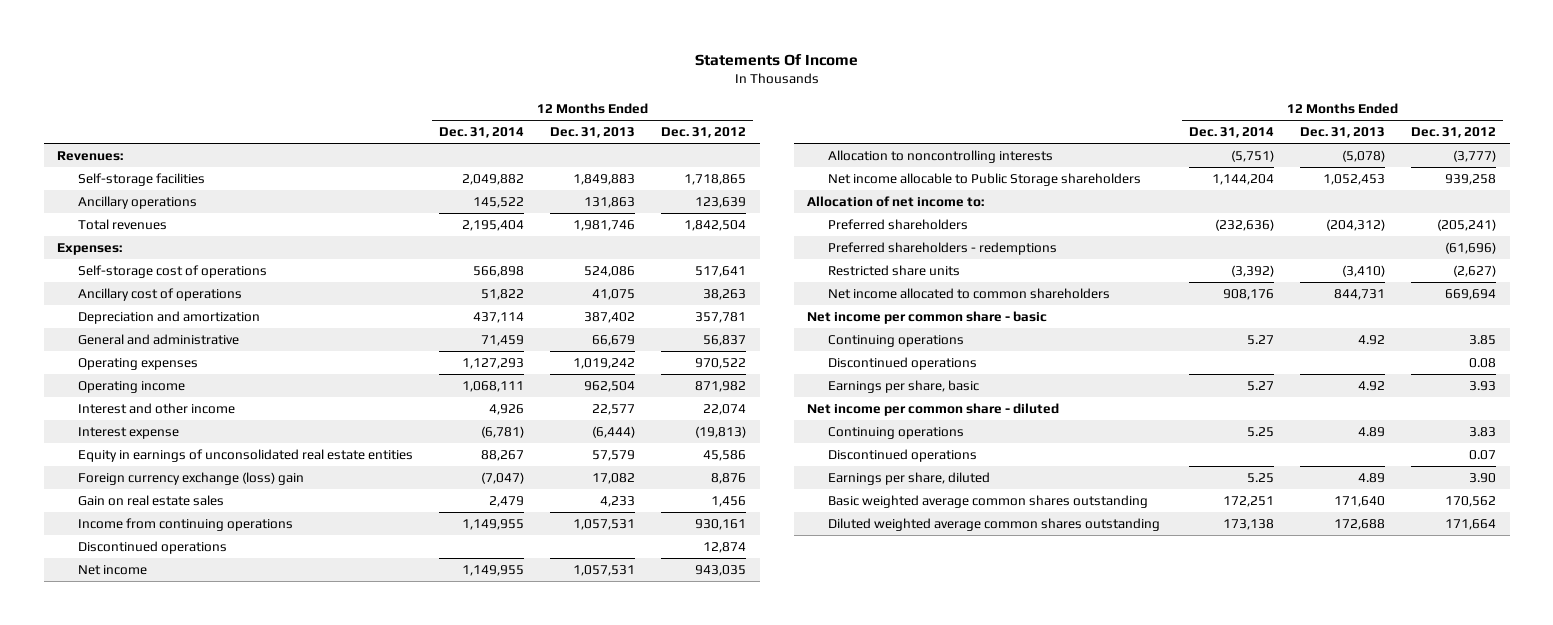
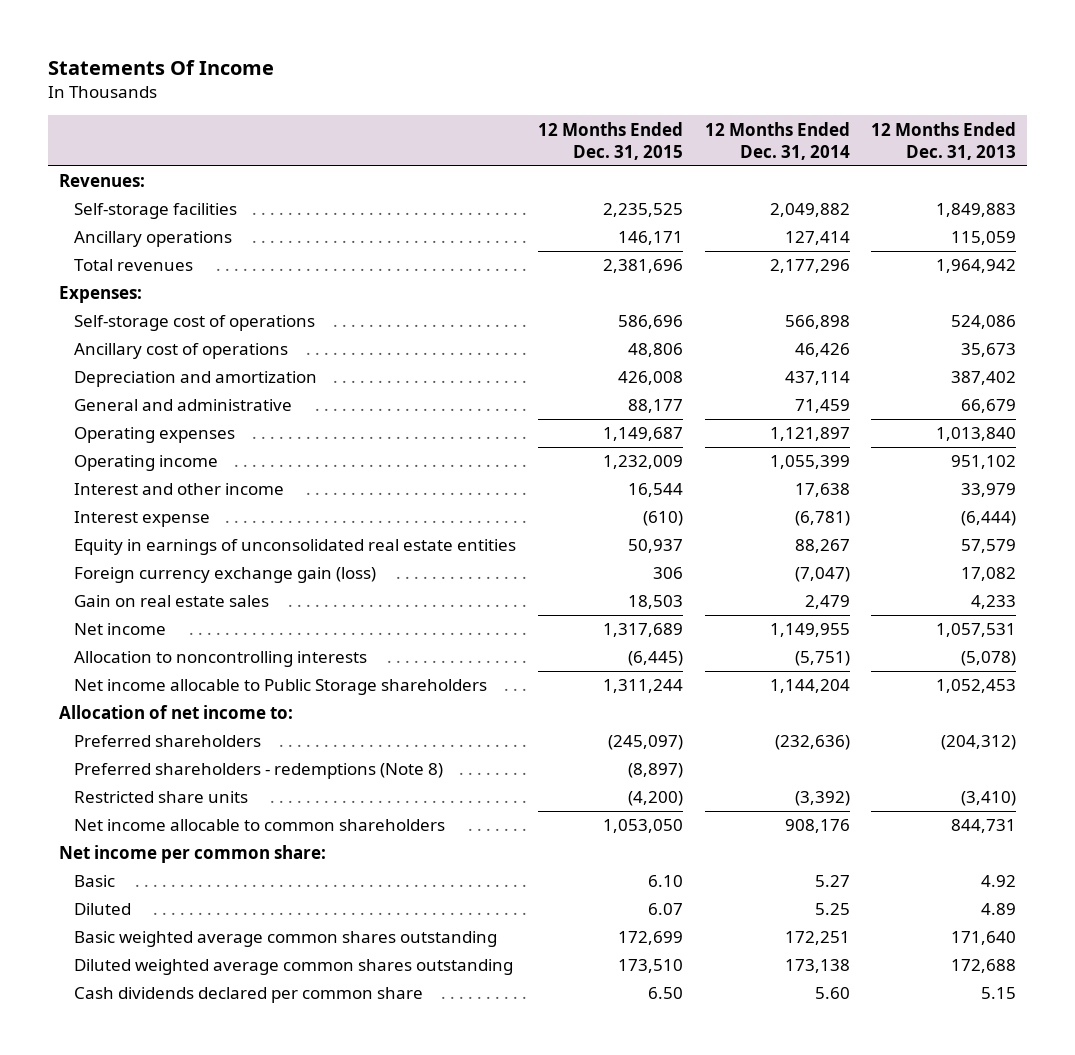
- | 12 Months Ended Dec. 31, 2014 | 12 Months Ended Dec. 31, 2013 | 12 Months Ended Dec. 31, 2012
+ | 12 Months Ended Dec. 31, 2015 | 12 Months Ended Dec. 31, 2014 | 12 Months Ended Dec. 31, 2013
- Ancillary operations | 145,522 | 131,863 | 123,639
- Total revenues | 2,195,404 | 1,981,746 | 1,842,504
+ Ancillary operations | 146,171 | 127,414 | 115,059
+ Total revenues | 2,381,696 | 2,177,296 | 1,964,942
- Ancillary cost of operations | 51,822 | 41,075 | 38,263
+ Ancillary cost of operations | 48,806 | 46,426 | 35,673
- Operating expenses | 1,127,293 | 1,019,242 | 970,522
- Operating income | 1,068,111 | 962,504 | 871,982
- Interest and other income | 4,926 | 22,577 | 22,074
+ Operating expenses | 1,149,687 | 1,121,897 | 1,013,840
+ Operating income | 1,232,009 | 1,055,399 | 951,102
+ Interest and other income | 16,544 | 17,638 | 33,979
- Foreign currency exchange (loss) gain | (7,047) | 17,082 | 8,876
+ Foreign currency exchange gain (loss) | 306 | (7,047) | 17,082
- Income from continuing operations | 1,149,955 | 1,057,531 | 930,161
- Discontinued operations | | | 12,874
- Preferred shareholders - redemptions | | | (61,696)
+ Preferred shareholders - redemptions (Note 8) | (8,897) | |
- Net income allocated to common shareholders | 908,176 | 844,731 | 669,694
- Net income per common share - basic
- Continuing operations | 5.27 | 4.92 | 3.85
- Discontinued operations | | | 0.08
- Earnings per share, basic | 5.27 | 4.92 | 3.93
- Net income per common share - diluted
- Continuing operations | 5.25 | 4.89 | 3.83
- Discontinued operations | | | 0.07
- Earnings per share, diluted | 5.25 | 4.89 | 3.90
+ Net income allocable to common shareholders | 1,053,050 | 908,176 | 844,731
+ Net income per common share:
+ Basic | 6.10 | 5.27 | 4.92
+ Diluted | 6.07 | 5.25 | 4.89
+ Cash dividends declared per common share | 6.50 | 5.60 | 5.15

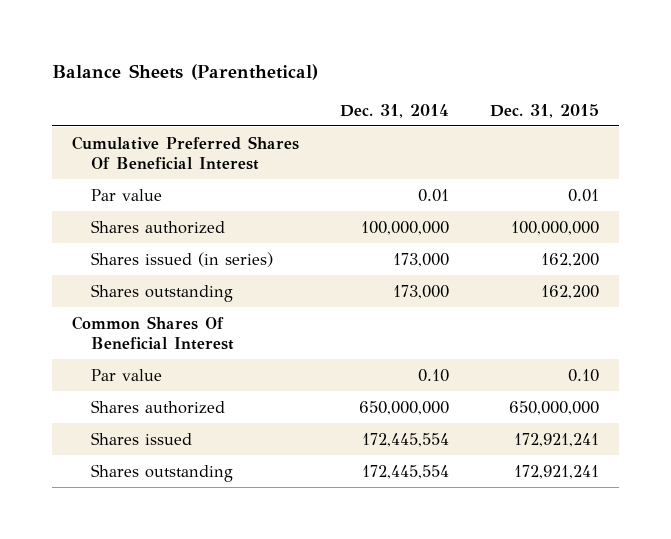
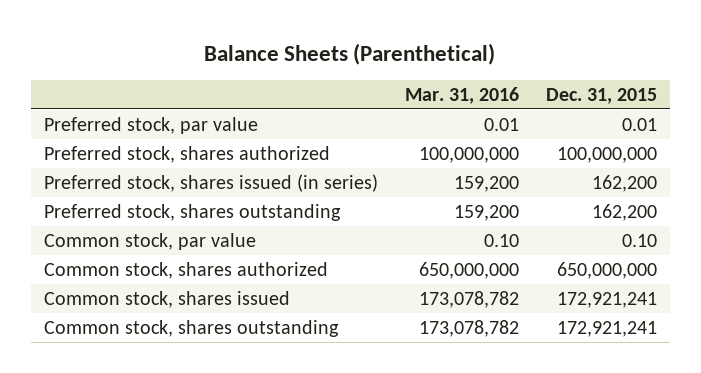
- | Dec. 31, 2014 | Dec. 31, 2015
+ | Mar. 31, 2016 | Dec. 31, 2015
- Cumulative Preferred Shares Of Beneficial Interest
- Par value | 0.01 | 0.01
- Shares authorized | 100,000,000 | 100,000,000
- Shares issued (in series) | 173,000 | 162,200
- Shares outstanding | 173,000 | 162,200
- Common Shares Of Beneficial Interest
- Par value | 0.10 | 0.10
- Shares authorized | 650,000,000 | 650,000,000
- Shares issued | 172,445,554 | 172,921,241
- Shares outstanding | 172,445,554 | 172,921,241
+ Preferred stock, par value | 0.01 | 0.01
+ Preferred stock, shares authorized | 100,000,000 | 100,000,000
+ Preferred stock, shares issued (in series) | 159,200 | 162,200
+ Preferred stock, shares outstanding | 159,200 | 162,200
+ Common stock, par value | 0.10 | 0.10
+ Common stock, shares authorized | 650,000,000 | 650,000,000
+ Common stock, shares issued | 173,078,782 | 172,921,241
+ Common stock, shares outstanding | 173,078,782 | 172,921,241

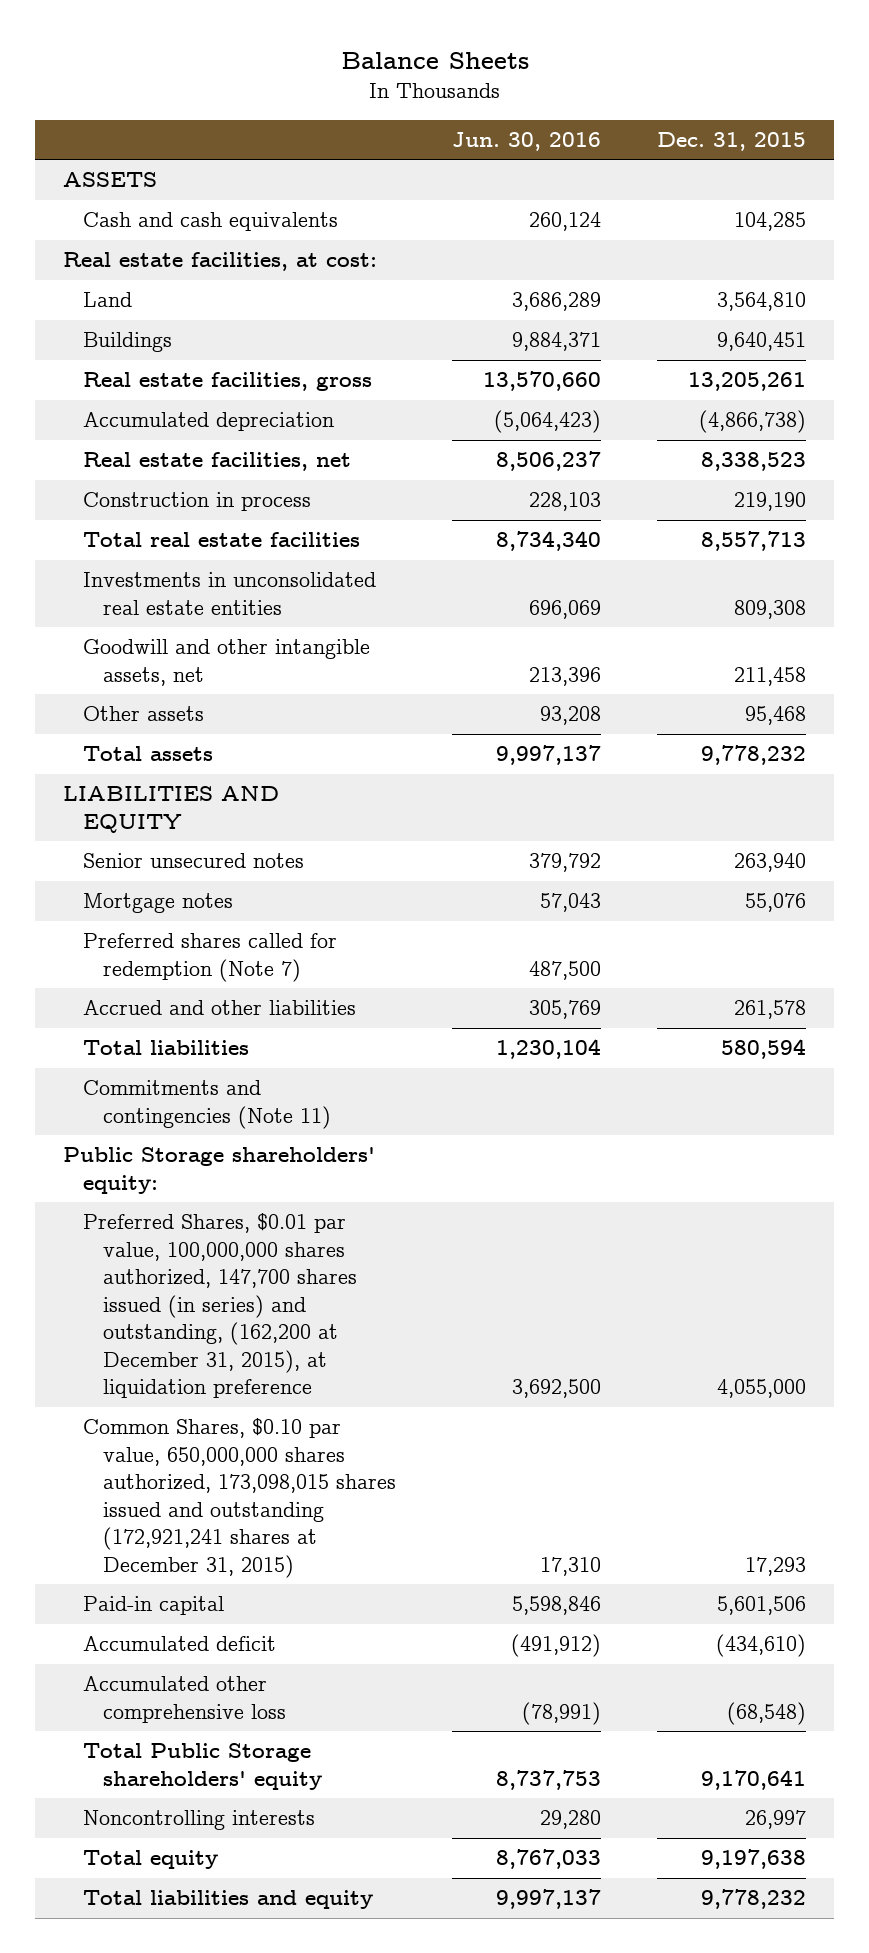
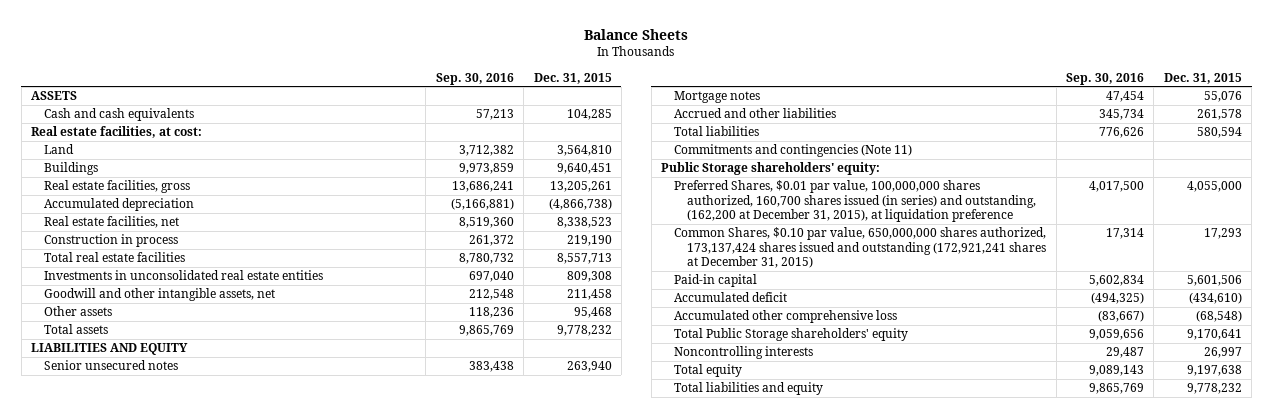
- | Jun. 30, 2016 | Dec. 31, 2015
+ | Sep. 30, 2016 | Dec. 31, 2015
- Preferred shares called for redemption (Note 7) | 487,500 |
- Preferred Shares, $0.01 par value, 100,000,000 shares authorized, 147,700 shares issued (in series) and outstanding, (162,200 at December 31, 2015), at liquidation preference | 3,692,500 | 4,055,000
- Common Shares, $0.10 par value, 650,000,000 shares authorized, 173,098,015 shares issued and outstanding (172,921,241 shares at December 31, 2015) | 17,310 | 17,293
+ Preferred Shares, $0.01 par value, 100,000,000 shares authorized, 160,700 shares issued (in series) and outstanding, (162,200 at December 31, 2015), at liquidation preference | 4,017,500 | 4,055,000
+ Common Shares, $0.10 par value, 650,000,000 shares authorized, 173,137,424 shares issued and outstanding (172,921,241 shares at December 31, 2015) | 17,314 | 17,293

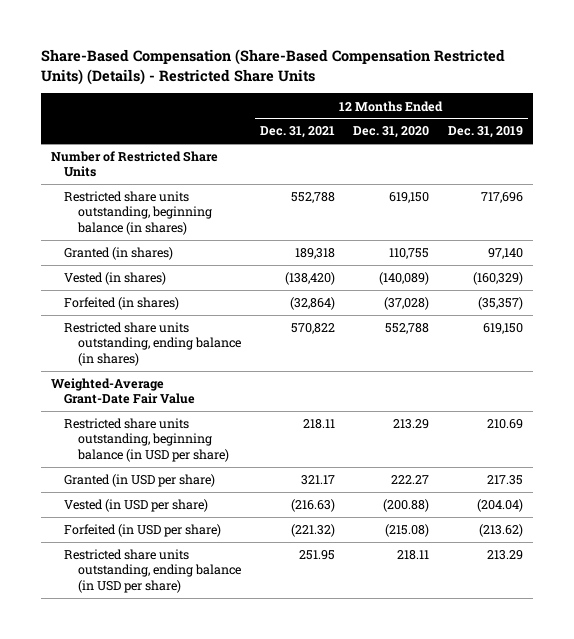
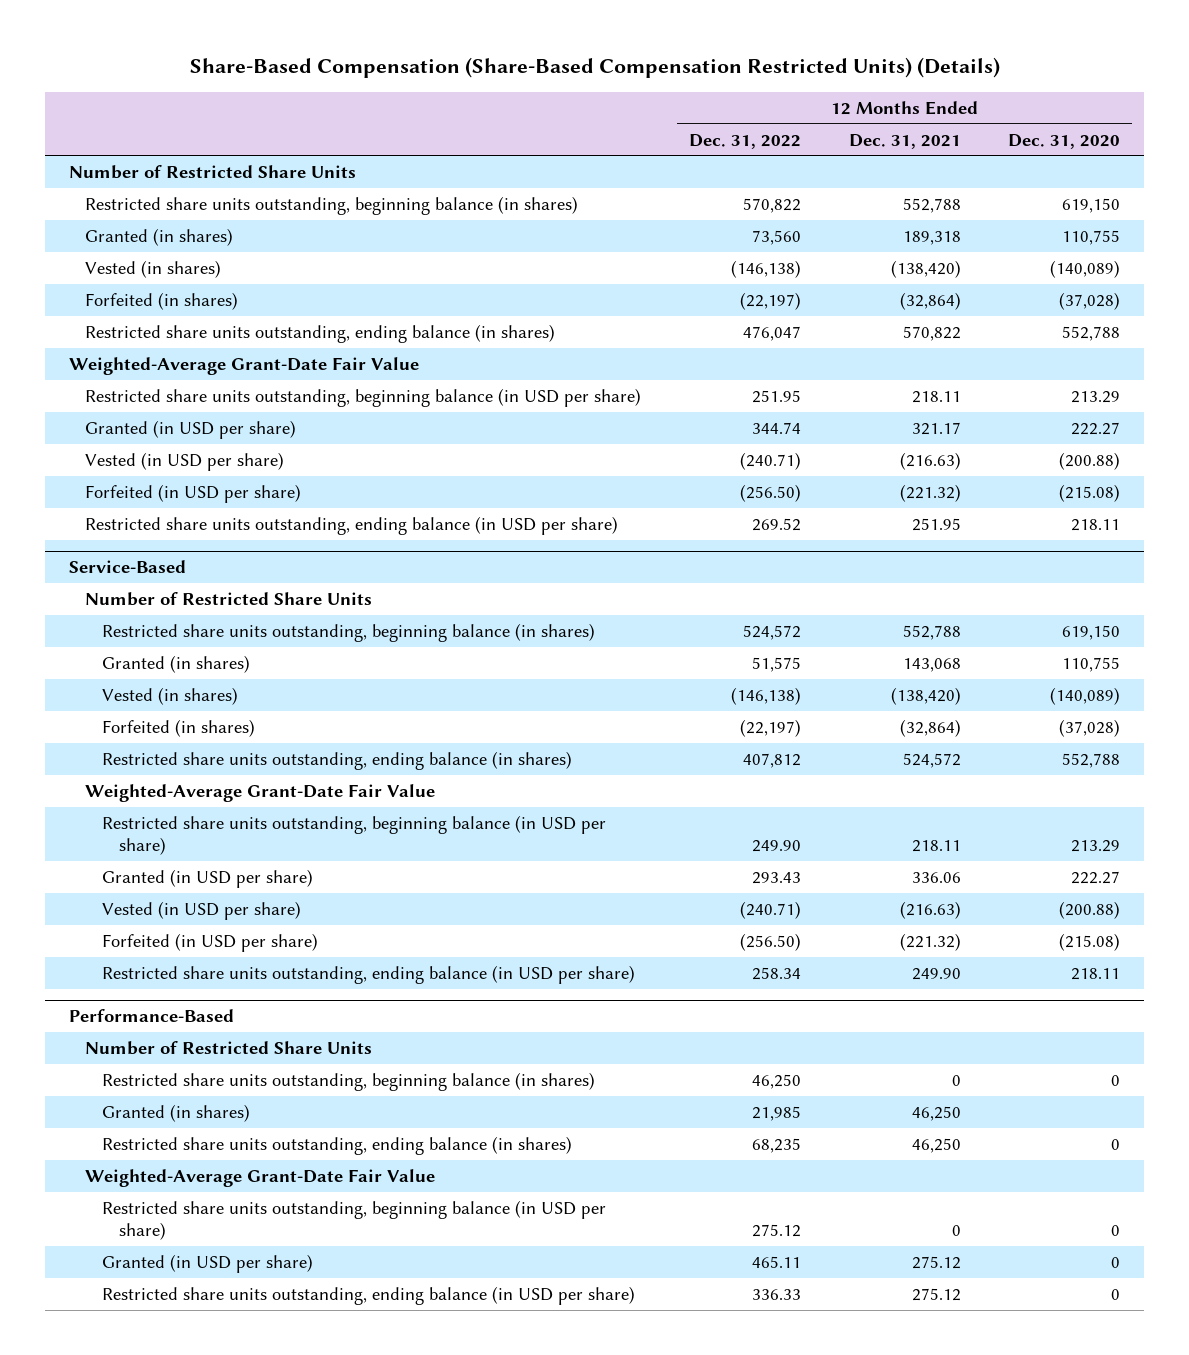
- Share-Based Compensation (Share-Based Compensation Restricted Units) (Details) - Restricted Share Units
+ Share-Based Compensation (Share-Based Compensation Restricted Units) (Details)
- | 12 Months Ended Dec. 31, 2021 | 12 Months Ended Dec. 31, 2020 | 12 Months Ended Dec. 31, 2019
+ | 12 Months Ended Dec. 31, 2022 | 12 Months Ended Dec. 31, 2021 | 12 Months Ended Dec. 31, 2020
+ Service-Based
+ Number of Restricted Share Units
+ Restricted share units outstanding, beginning balance (in shares) | 524,572 | 552,788 | 619,150
+ Granted (in shares) | 51,575 | 143,068 | 110,755
+ Vested (in shares) | (146,138) | (138,420) | (140,089)
+ Forfeited (in shares) | (22,197) | (32,864) | (37,028)
+ Restricted share units outstanding, ending balance (in shares) | 407,812 | 524,572 | 552,788
+ Weighted-Average Grant-Date Fair Value
+ Restricted share units outstanding, beginning balance (in USD per share) | 249.90 | 218.11 | 213.29
+ Granted (in USD per share) | 293.43 | 336.06 | 222.27
+ Vested (in USD per share) | (240.71) | (216.63) | (200.88)
+ Forfeited (in USD per share) | (256.50) | (221.32) | (215.08)
+ Restricted share units outstanding, ending balance (in USD per share) | 258.34 | 249.90 | 218.11
+ Performance-Based
+ Number of Restricted Share Units
+ Restricted share units outstanding, beginning balance (in shares) | 46,250 | 0 | 0
+ Granted (in shares) | 21,985 | 46,250 |
+ Restricted share units outstanding, ending balance (in shares) | 68,235 | 46,250 | 0
+ Weighted-Average Grant-Date Fair Value
+ Restricted share units outstanding, beginning balance (in USD per share) | 275.12 | 0 | 0
+ Granted (in USD per share) | 465.11 | 275.12 | 0
+ Restricted share units outstanding, ending balance (in USD per share) | 336.33 | 275.12 | 0

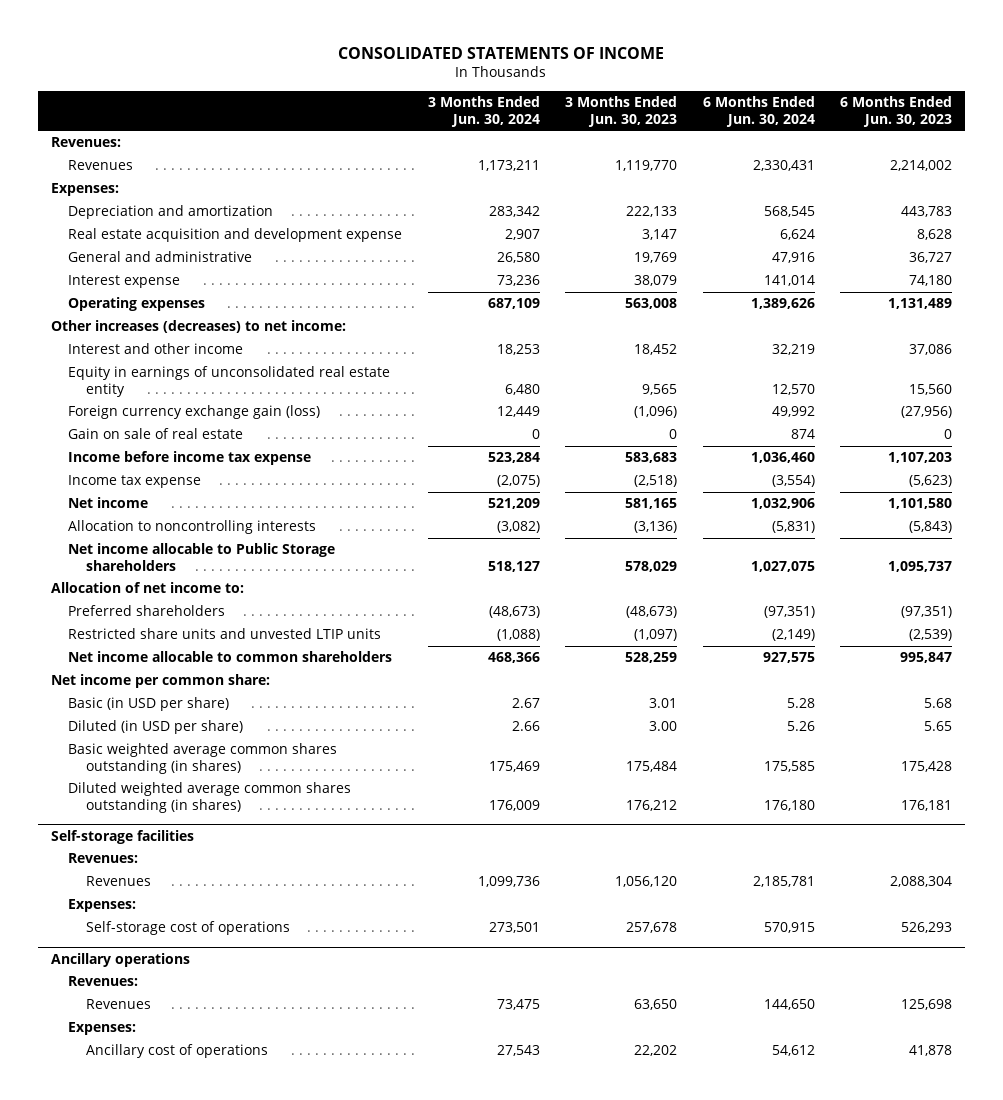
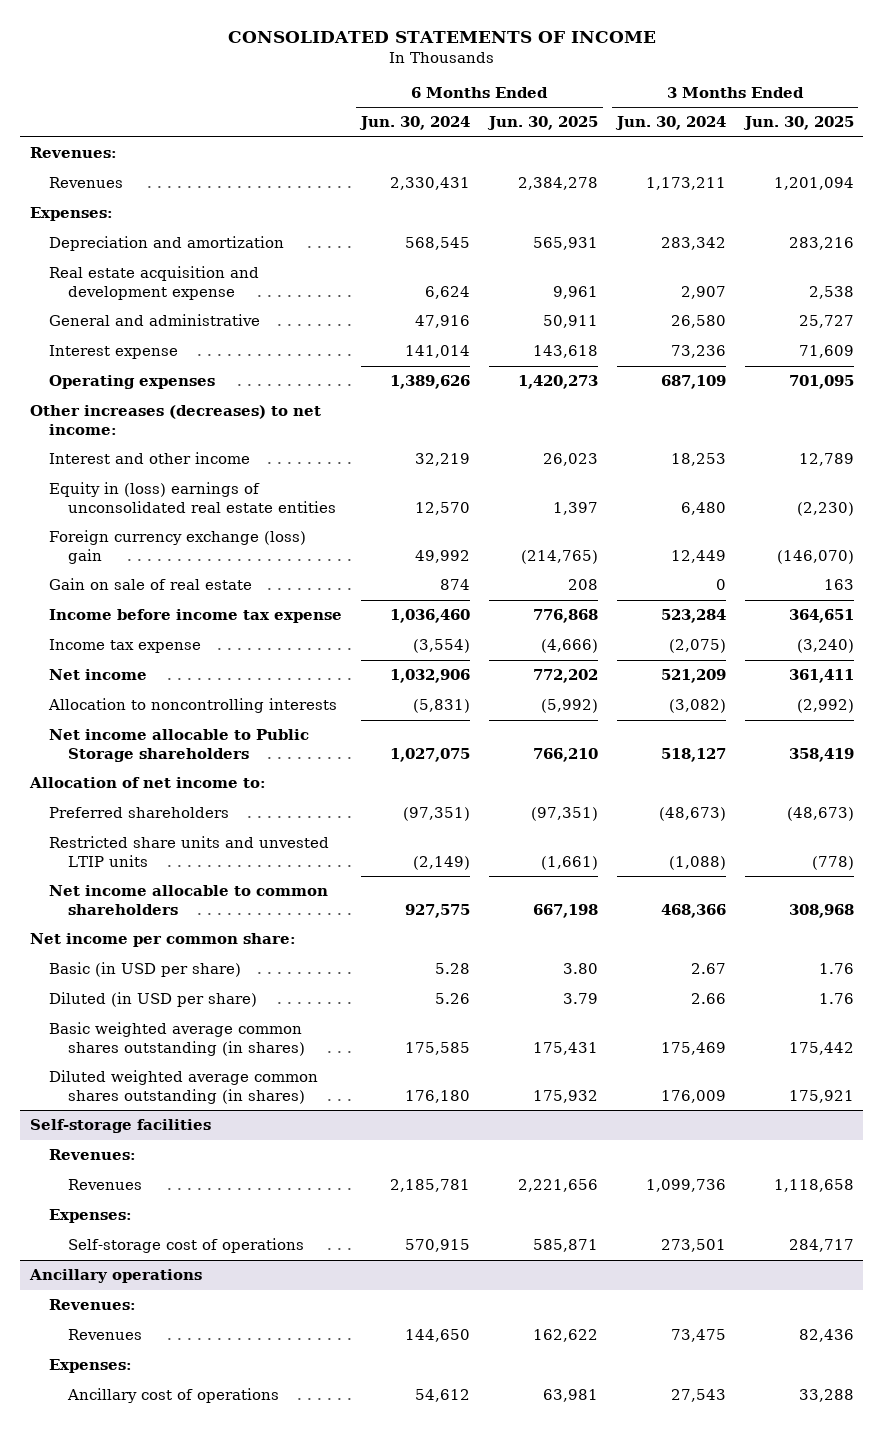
- | 3 Months Ended Jun. 30, 2024 | 3 Months Ended Jun. 30, 2023 | 6 Months Ended Jun. 30, 2024 | 6 Months Ended Jun. 30, 2023
+ | 6 Months Ended Jun. 30, 2024 | 6 Months Ended Jun. 30, 2025 | 3 Months Ended Jun. 30, 2024 | 3 Months Ended Jun. 30, 2025
- Equity in earnings of unconsolidated real estate entity | 6,480 | 9,565 | 12,570 | 15,560
- Foreign currency exchange gain (loss) | 12,449 | (1,096) | 49,992 | (27,956)
+ Equity in (loss) earnings of unconsolidated real estate entities | 12,570 | 1,397 | 6,480 | (2,230)
+ Foreign currency exchange (loss) gain | 49,992 | (214,765) | 12,449 | (146,070)

